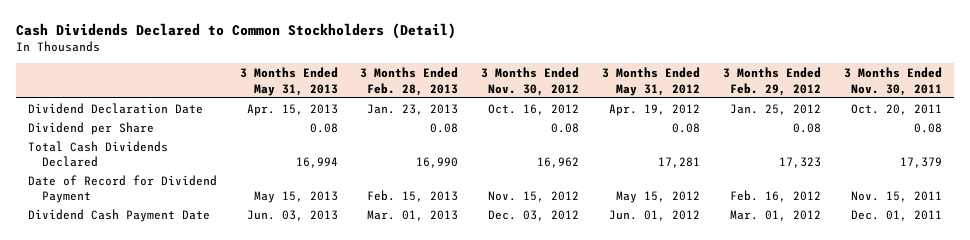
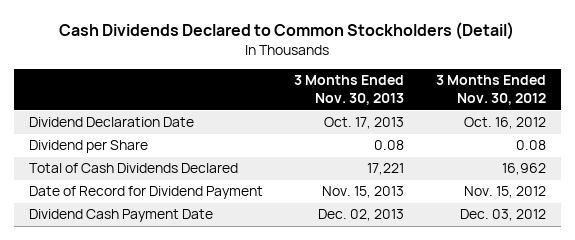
- | 3 Months Ended May 31, 2013 | 3 Months Ended Feb. 28, 2013 | 3 Months Ended Nov. 30, 2012 | 3 Months Ended May 31, 2012 | 3 Months Ended Feb. 29, 2012 | 3 Months Ended Nov. 30, 2011
+ | 3 Months Ended Nov. 30, 2013 | 3 Months Ended Nov. 30, 2012
- Total Cash Dividends Declared | 16,994 | 16,990 | 16,962 | 17,281 | 17,323 | 17,379
+ Total of Cash Dividends Declared | 17,221 | 16,962

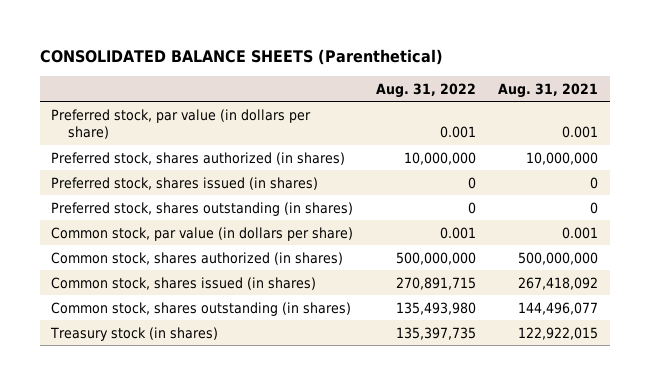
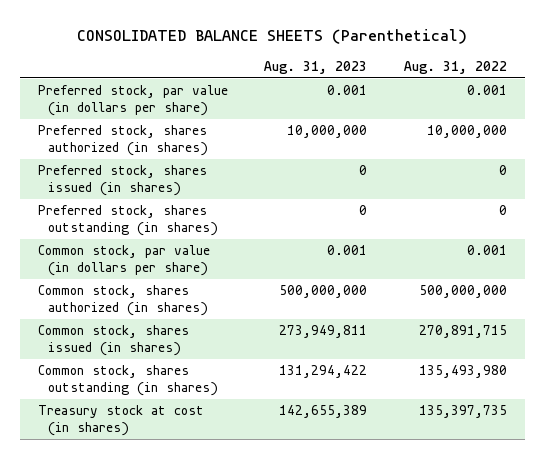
- | Aug. 31, 2022 | Aug. 31, 2021
+ | Aug. 31, 2023 | Aug. 31, 2022
- Treasury stock (in shares) | 135,397,735 | 122,922,015
+ Treasury stock at cost (in shares) | 142,655,389 | 135,397,735

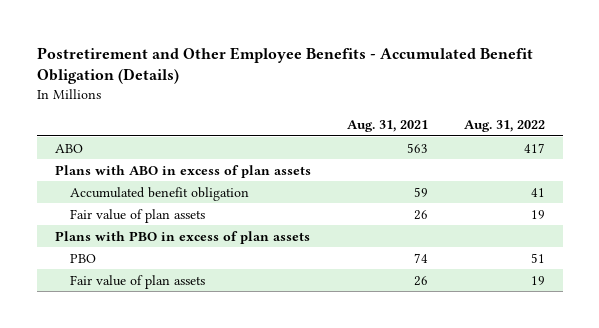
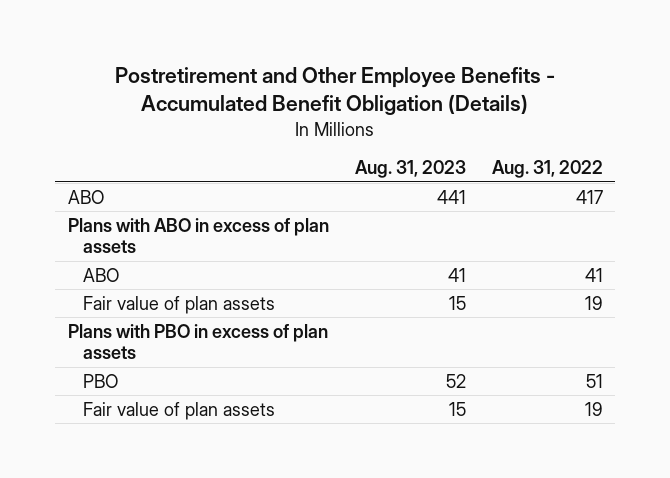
- | Aug. 31, 2021 | Aug. 31, 2022
+ | Aug. 31, 2023 | Aug. 31, 2022
- Accumulated benefit obligation | 59 | 41
+ ABO | 41 | 41

